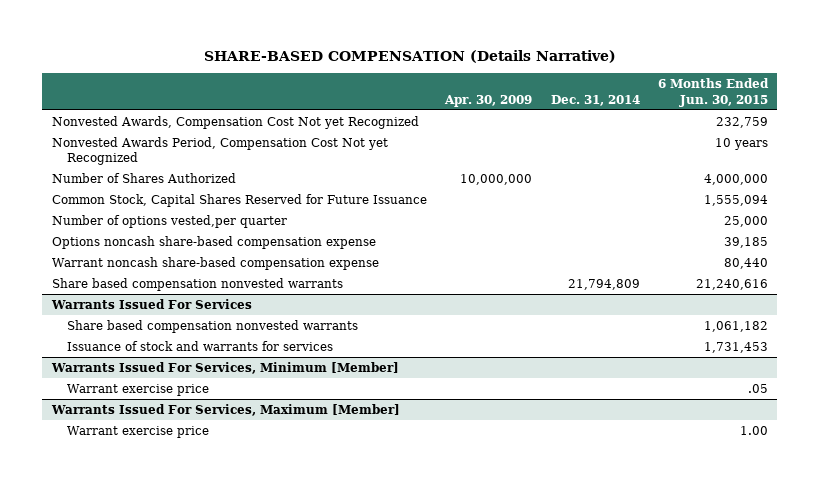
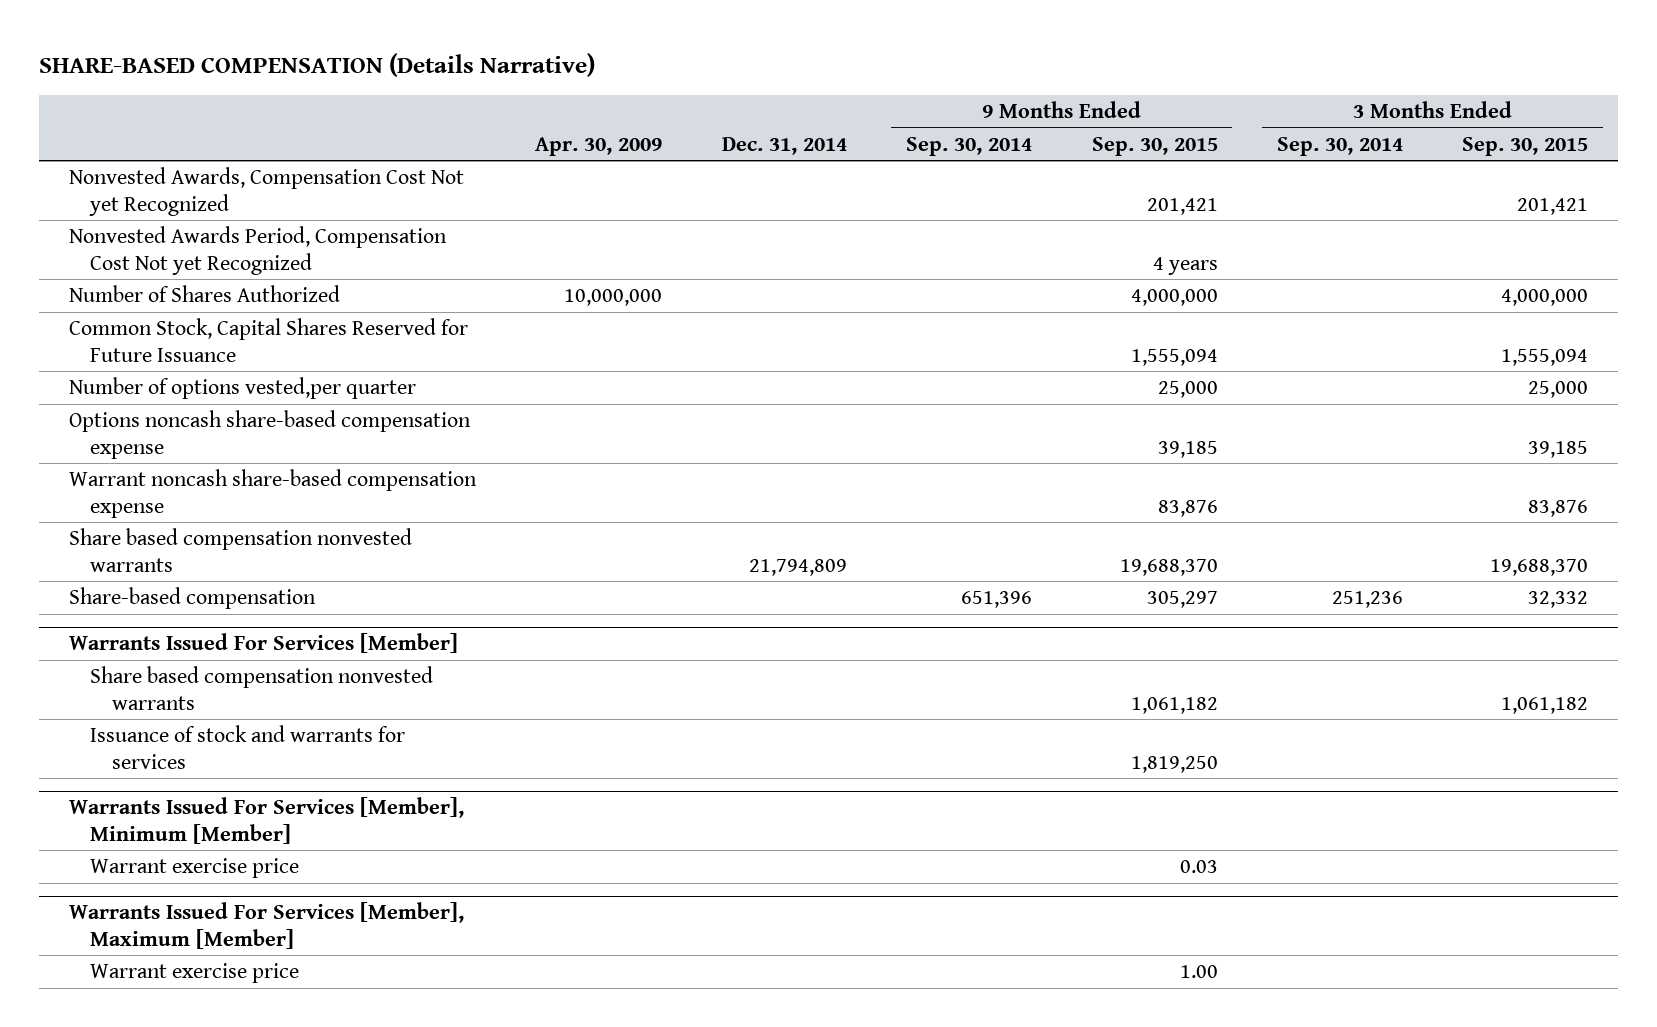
- | Apr. 30, 2009 | Dec. 31, 2014 | 6 Months Ended Jun. 30, 2015
+ | Apr. 30, 2009 | Dec. 31, 2014 | 9 Months Ended Sep. 30, 2014 | 9 Months Ended Sep. 30, 2015 | 3 Months Ended Sep. 30, 2014 | 3 Months Ended Sep. 30, 2015
- Warrants Issued For Services
+ Share-based compensation | | | 651,396 | 305,297 | 251,236 | 32,332
+ Warrants Issued For Services [Member]
- Warrants Issued For Services, Minimum [Member]
+ Warrants Issued For Services [Member], Minimum [Member]
- Warrants Issued For Services, Maximum [Member]
+ Warrants Issued For Services [Member], Maximum [Member]

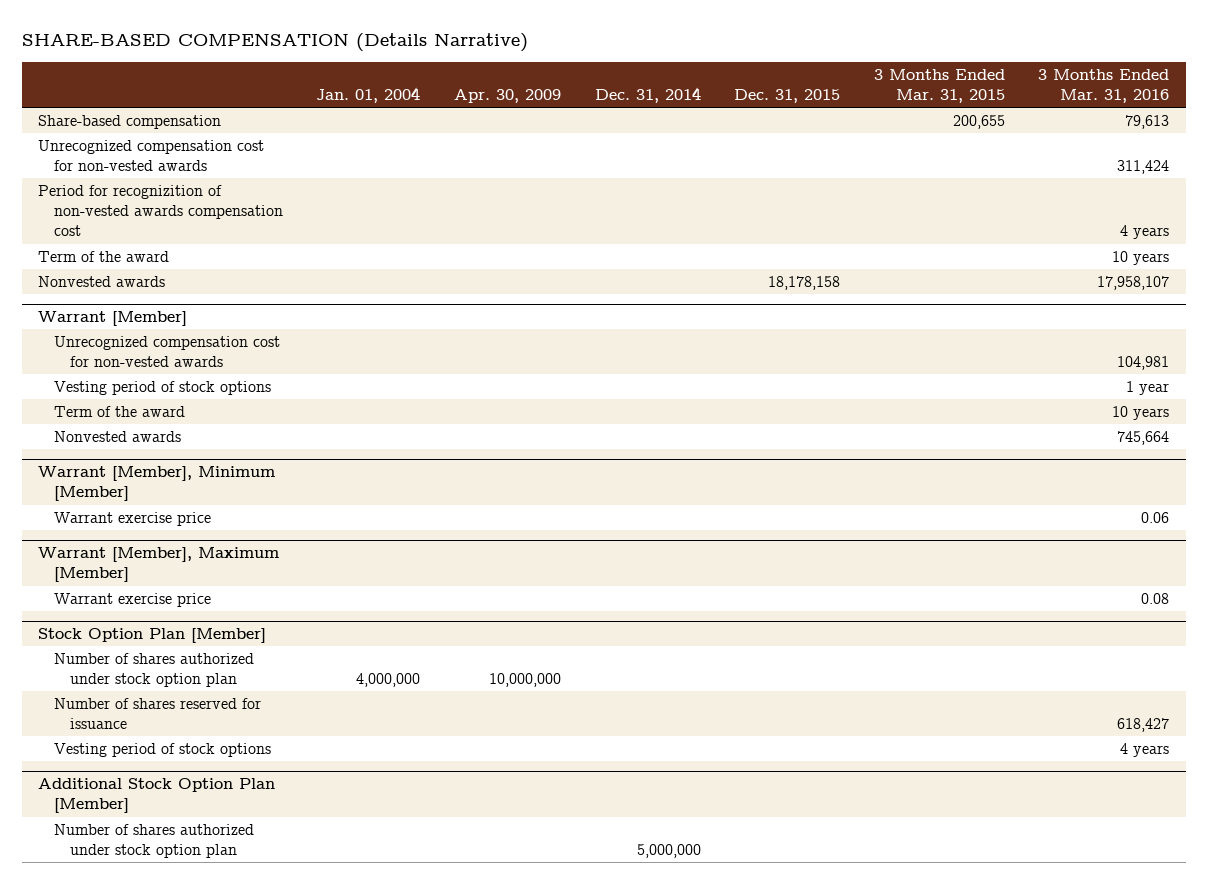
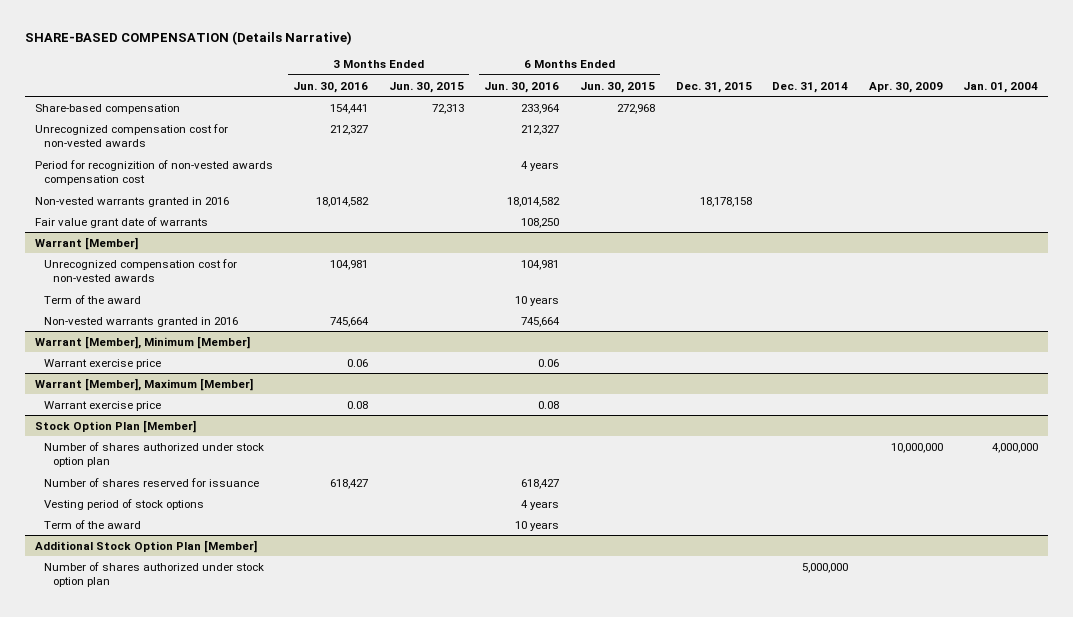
- | Jan. 01, 2004 | Apr. 30, 2009 | Dec. 31, 2014 | Dec. 31, 2015 | 3 Months Ended Mar. 31, 2015 | 3 Months Ended Mar. 31, 2016
+ | 3 Months Ended Jun. 30, 2016 | 3 Months Ended Jun. 30, 2015 | 6 Months Ended Jun. 30, 2016 | 6 Months Ended Jun. 30, 2015 | Dec. 31, 2015 | Dec. 31, 2014 | Apr. 30, 2009 | Jan. 01, 2004
- Term of the award | | | | | | 10 years
- Nonvested awards | | | | 18,178,158 | | 17,958,107
+ Non-vested warrants granted in 2016 | 18,014,582 | | 18,014,582 | | 18,178,158 | | |
+ Fair value grant date of warrants | | | 108,250 | | | | |
@ Warrant [Member]
- Vesting period of stock options | | | | | | 1 year
- Nonvested awards | | | | | | 745,664
+ Non-vested warrants granted in 2016 | 745,664 | | 745,664 | | | | |
@ Stock Option Plan [Member]
+ Term of the award | | | 10 years | | | | |

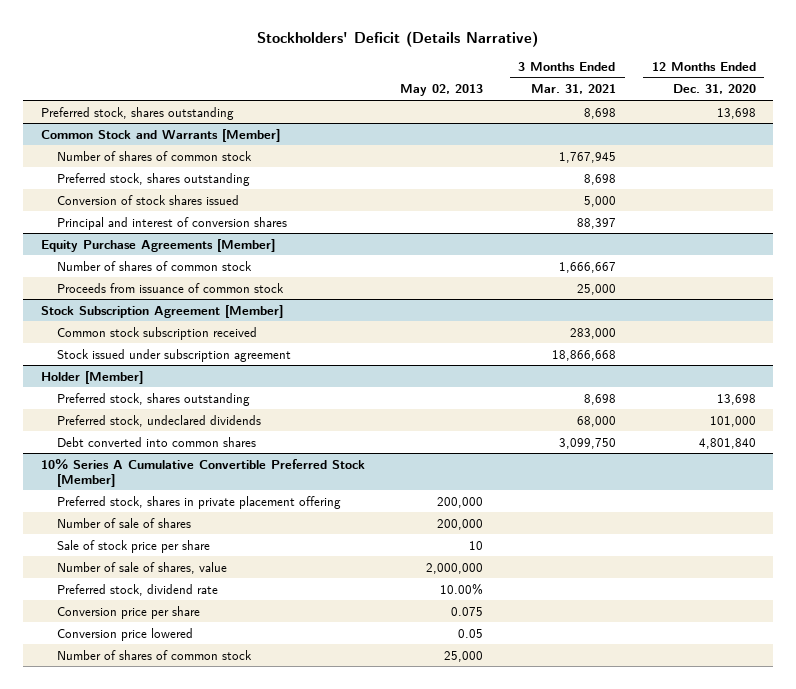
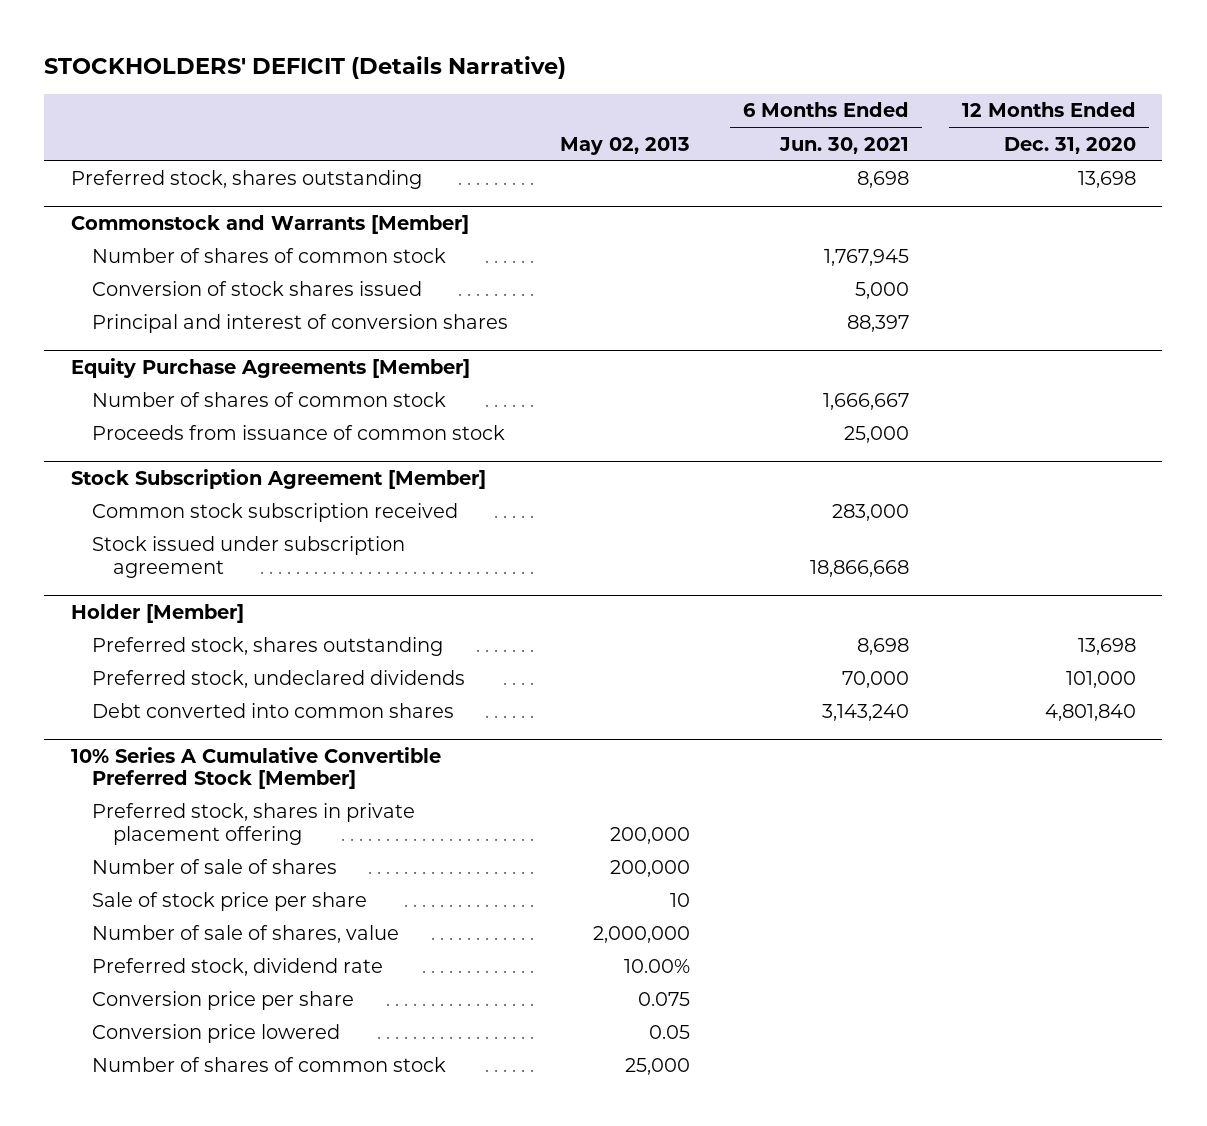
- Stockholders' Deficit (Details Narrative)
+ STOCKHOLDERS' DEFICIT (Details Narrative)
- | May 02, 2013 | 3 Months Ended Mar. 31, 2021 | 12 Months Ended Dec. 31, 2020
+ | May 02, 2013 | 6 Months Ended Jun. 30, 2021 | 12 Months Ended Dec. 31, 2020
- Common Stock and Warrants [Member]
+ Commonstock and Warrants [Member]
- Preferred stock, shares outstanding | | 8,698 |

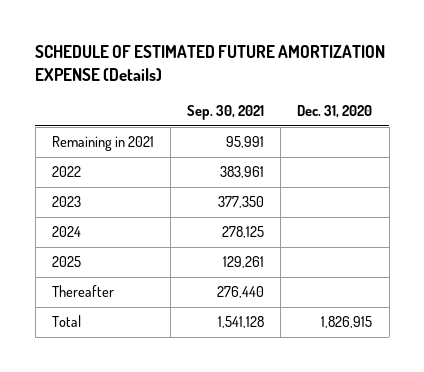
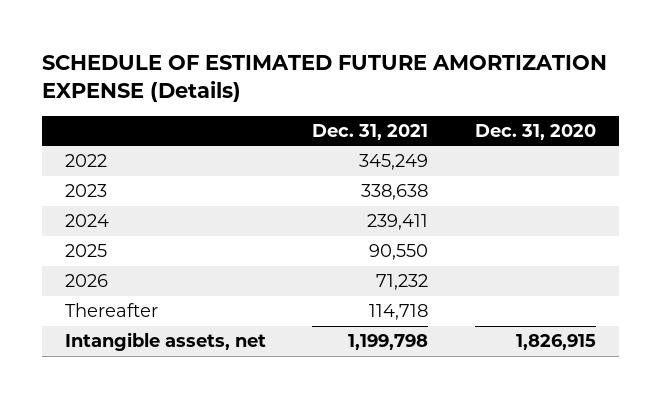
- | Sep. 30, 2021 | Dec. 31, 2020
+ | Dec. 31, 2021 | Dec. 31, 2020
- Remaining in 2021 | 95,991 |
+ 2026 | 71,232 |
- Total | 1,541,128 | 1,826,915
+ Intangible assets, net | 1,199,798 | 1,826,915

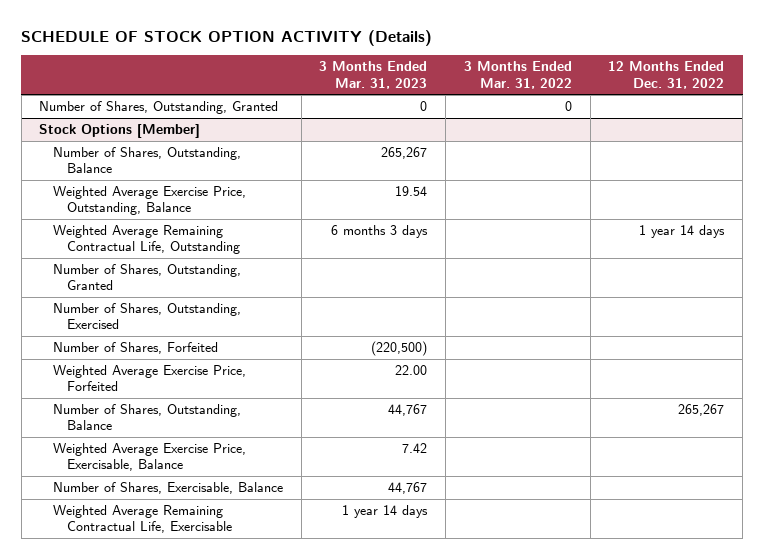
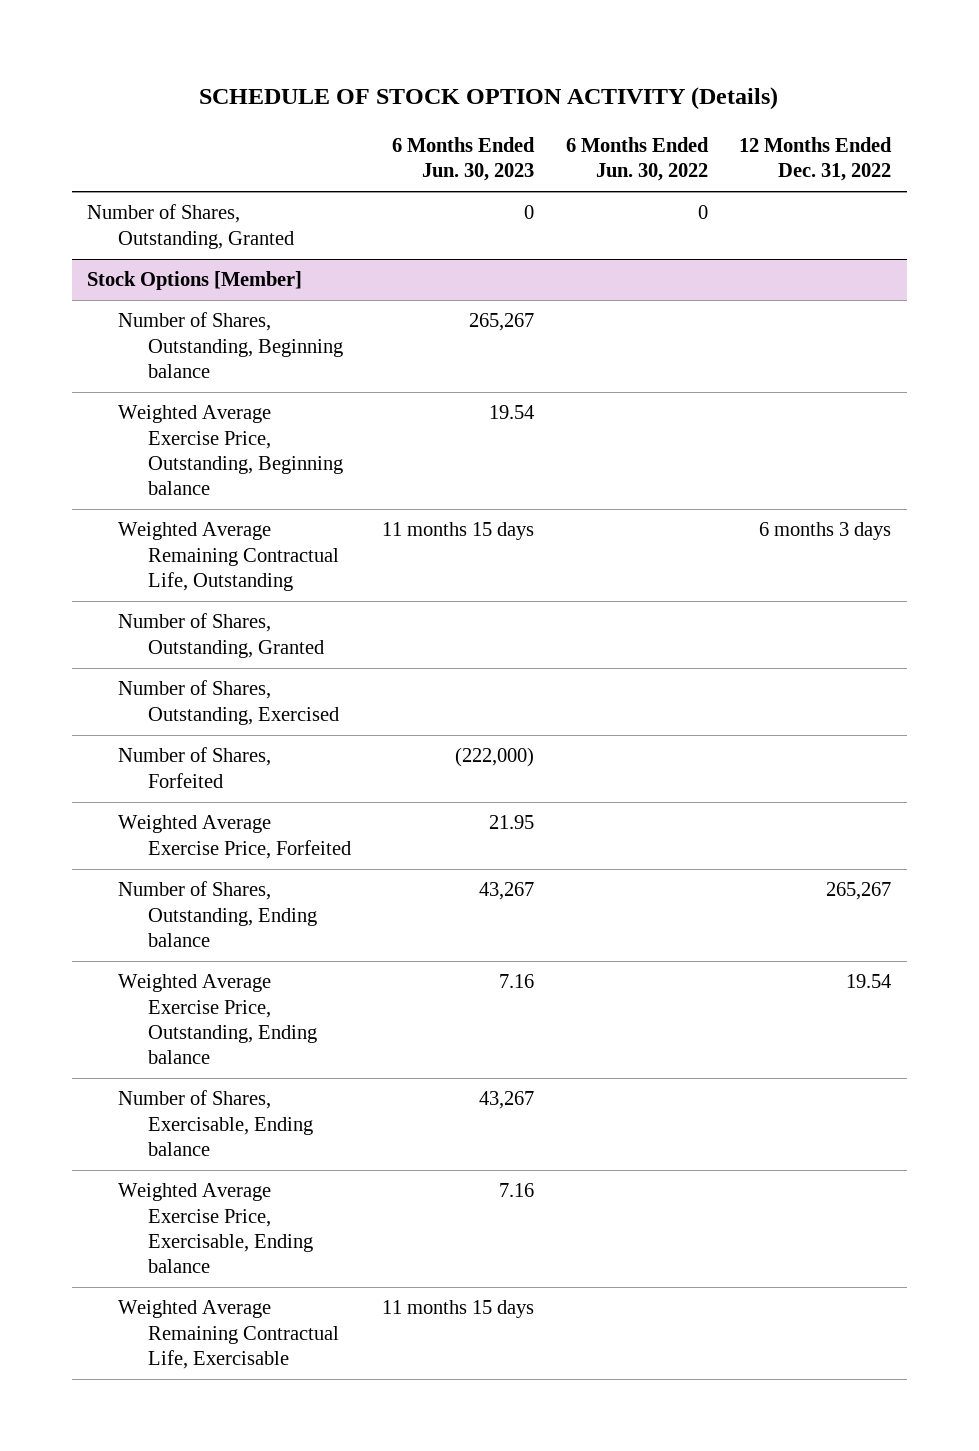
- | 3 Months Ended Mar. 31, 2023 | 3 Months Ended Mar. 31, 2022 | 12 Months Ended Dec. 31, 2022
+ | 6 Months Ended Jun. 30, 2023 | 6 Months Ended Jun. 30, 2022 | 12 Months Ended Dec. 31, 2022
@ Stock Options [Member]
- Number of Shares, Outstanding, Balance | 265,267 | |
- Weighted Average Exercise Price, Outstanding, Balance | 19.54 | |
- Weighted Average Remaining Contractual Life, Outstanding | 6 months 3 days | | 1 year 14 days
+ Number of Shares, Outstanding, Beginning balance | 265,267 | |
+ Weighted Average Exercise Price, Outstanding, Beginning balance | 19.54 | |
+ Weighted Average Remaining Contractual Life, Outstanding | 11 months 15 days | | 6 months 3 days
- Number of Shares, Outstanding, Balance | 44,767 | | 265,267
- Weighted Average Exercise Price, Exercisable, Balance | 7.42 | |
- Number of Shares, Exercisable, Balance | 44,767 | |
+ Number of Shares, Outstanding, Ending balance | 43,267 | | 265,267
+ Weighted Average Exercise Price, Outstanding, Ending balance | 7.16 | | 19.54
+ Number of Shares, Exercisable, Ending balance | 43,267 | |
+ Weighted Average Exercise Price, Exercisable, Ending balance | 7.16 | |

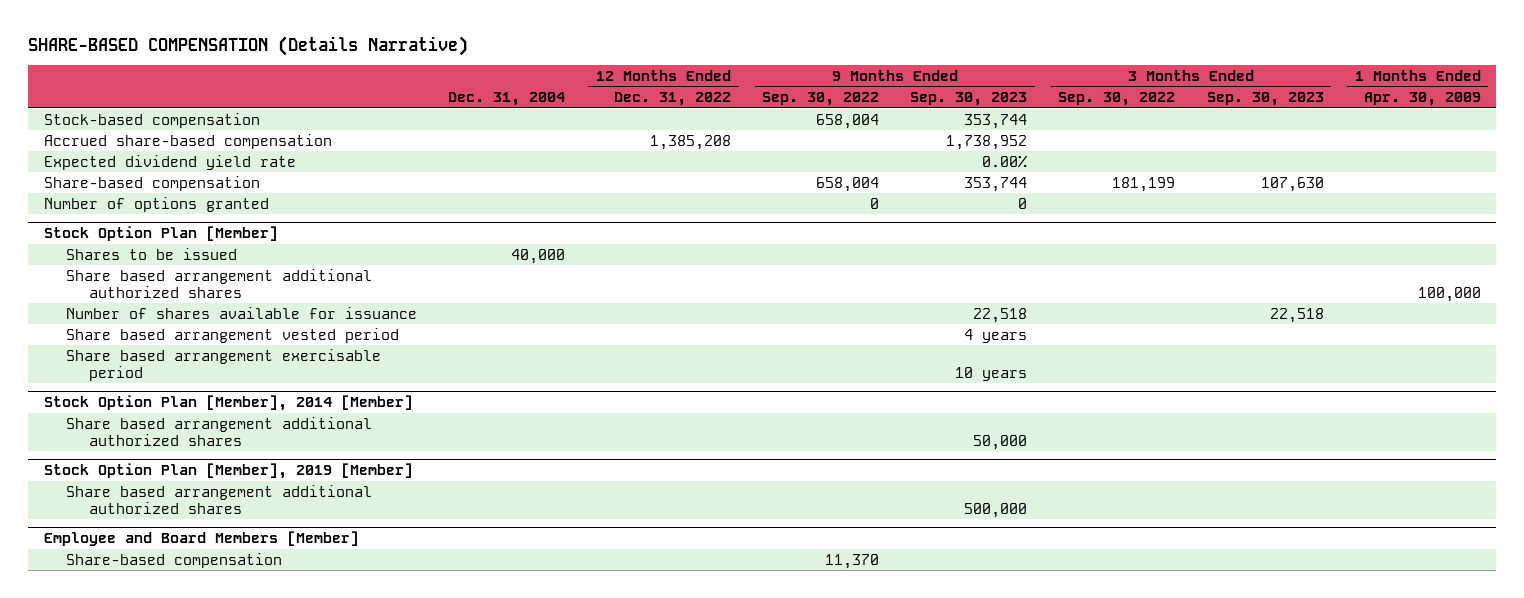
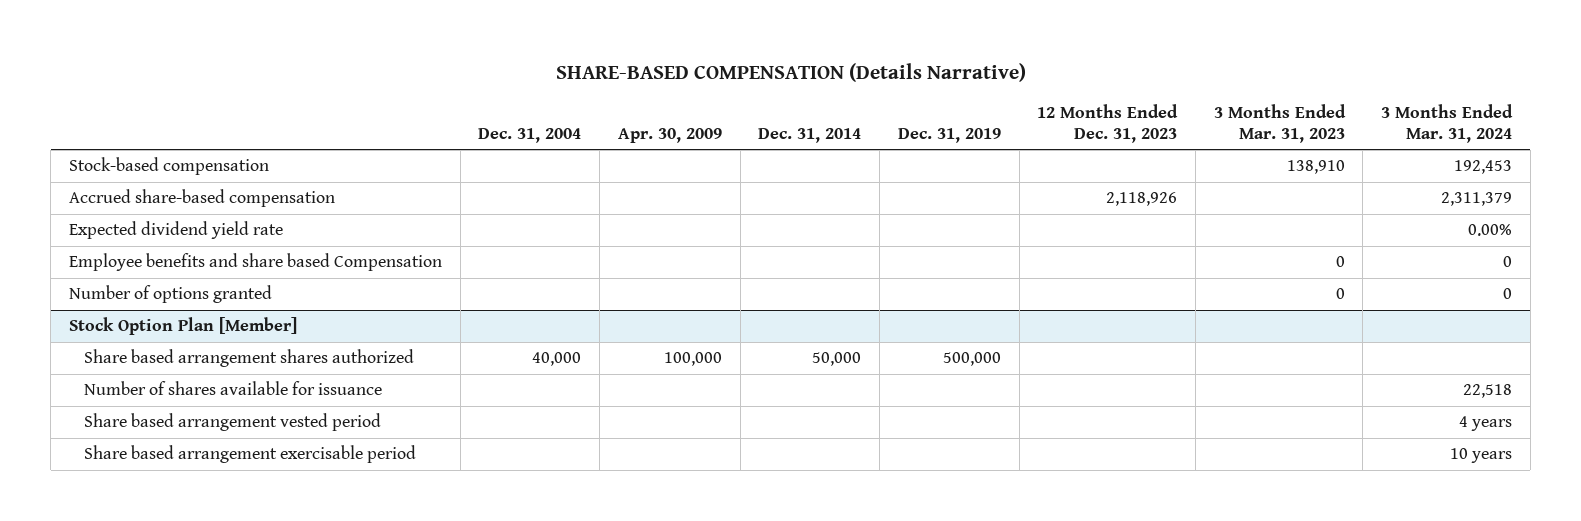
- | Dec. 31, 2004 | 12 Months Ended Dec. 31, 2022 | 9 Months Ended Sep. 30, 2022 | 9 Months Ended Sep. 30, 2023 | 3 Months Ended Sep. 30, 2022 | 3 Months Ended Sep. 30, 2023 | 1 Months Ended Apr. 30, 2009
+ | Dec. 31, 2004 | Apr. 30, 2009 | Dec. 31, 2014 | Dec. 31, 2019 | 12 Months Ended Dec. 31, 2023 | 3 Months Ended Mar. 31, 2023 | 3 Months Ended Mar. 31, 2024
- Share-based compensation | | | 658,004 | 353,744 | 181,199 | 107,630 |
+ Employee benefits and share based Compensation | | | | | | 0 | 0
@ Stock Option Plan [Member]
- Shares to be issued | 40,000 | | | | | |
- Share based arrangement additional authorized shares | | | | | | | 100,000
+ Share based arrangement shares authorized | 40,000 | 100,000 | 50,000 | 500,000 | | |
- Stock Option Plan [Member], 2014 [Member]
- Share based arrangement additional authorized shares | | | | 50,000 | | |
- Stock Option Plan [Member], 2019 [Member]
- Share based arrangement additional authorized shares | | | | 500,000 | | |
- Employee and Board Members [Member]
- Share-based compensation | | | 11,370 | | | |

